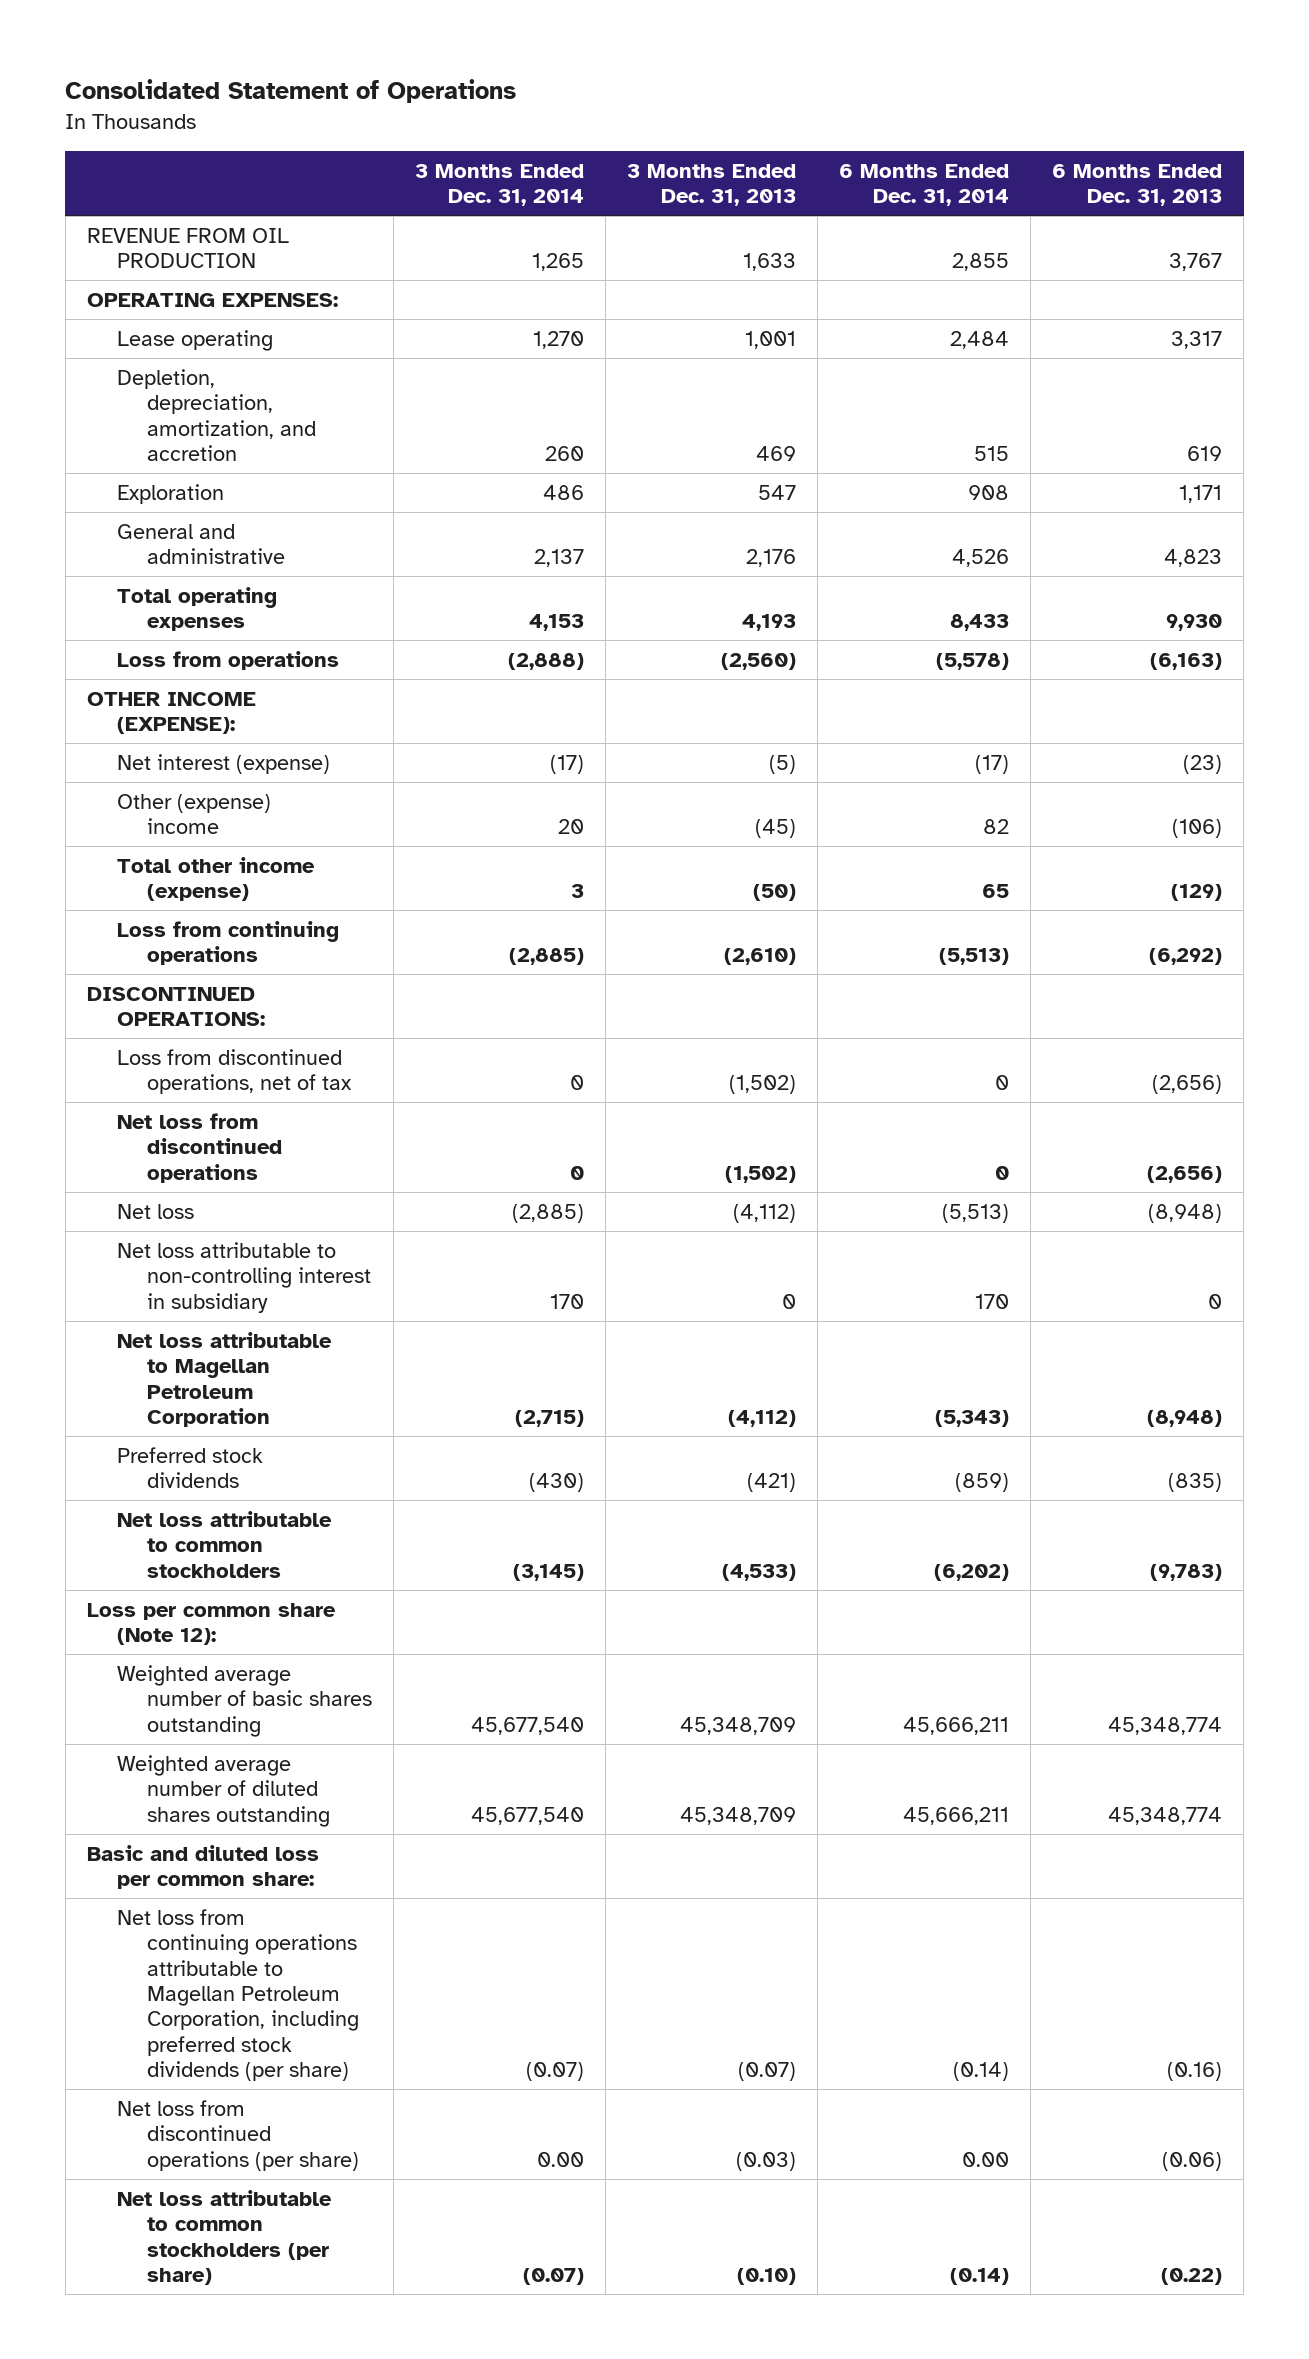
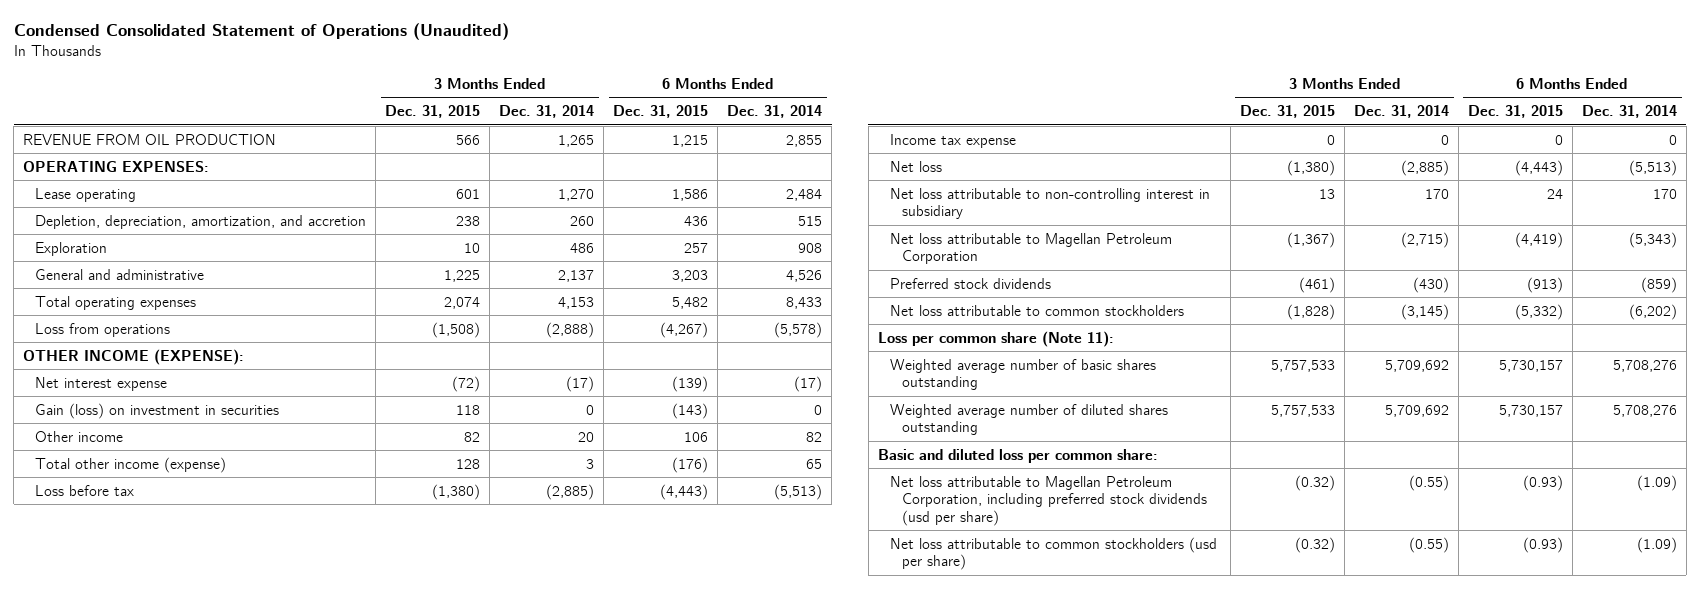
- Consolidated Statement of Operations
+ Condensed Consolidated Statement of Operations (Unaudited)
- | 3 Months Ended Dec. 31, 2014 | 3 Months Ended Dec. 31, 2013 | 6 Months Ended Dec. 31, 2014 | 6 Months Ended Dec. 31, 2013
+ | 3 Months Ended Dec. 31, 2015 | 3 Months Ended Dec. 31, 2014 | 6 Months Ended Dec. 31, 2015 | 6 Months Ended Dec. 31, 2014
- Net interest (expense) | (17) | (5) | (17) | (23)
- Other (expense) income | 20 | (45) | 82 | (106)
+ Net interest expense | (72) | (17) | (139) | (17)
+ Gain (loss) on investment in securities | 118 | 0 | (143) | 0
+ Other income | 82 | 20 | 106 | 82
- Loss from continuing operations | (2,885) | (2,610) | (5,513) | (6,292)
- DISCONTINUED OPERATIONS:
- Loss from discontinued operations, net of tax | 0 | (1,502) | 0 | (2,656)
- Net loss from discontinued operations | 0 | (1,502) | 0 | (2,656)
+ Loss before tax | (1,380) | (2,885) | (4,443) | (5,513)
+ Income tax expense | 0 | 0 | 0 | 0
- Loss per common share (Note 12):
- Weighted average number of basic shares outstanding | 45,677,540 | 45,348,709 | 45,666,211 | 45,348,774
- Weighted average number of diluted shares outstanding | 45,677,540 | 45,348,709 | 45,666,211 | 45,348,774
+ Loss per common share (Note 11):
+ Weighted average number of basic shares outstanding | 5,757,533 | 5,709,692 | 5,730,157 | 5,708,276
+ Weighted average number of diluted shares outstanding | 5,757,533 | 5,709,692 | 5,730,157 | 5,708,276
- Net loss from continuing operations attributable to Magellan Petroleum Corporation, including preferred stock dividends (per share) | (0.07) | (0.07) | (0.14) | (0.16)
- Net loss from discontinued operations (per share) | 0.00 | (0.03) | 0.00 | (0.06)
- Net loss attributable to common stockholders (per share) | (0.07) | (0.10) | (0.14) | (0.22)
+ Net loss attributable to Magellan Petroleum Corporation, including preferred stock dividends (usd per share) | (0.32) | (0.55) | (0.93) | (1.09)
+ Net loss attributable to common stockholders (usd per share) | (0.32) | (0.55) | (0.93) | (1.09)

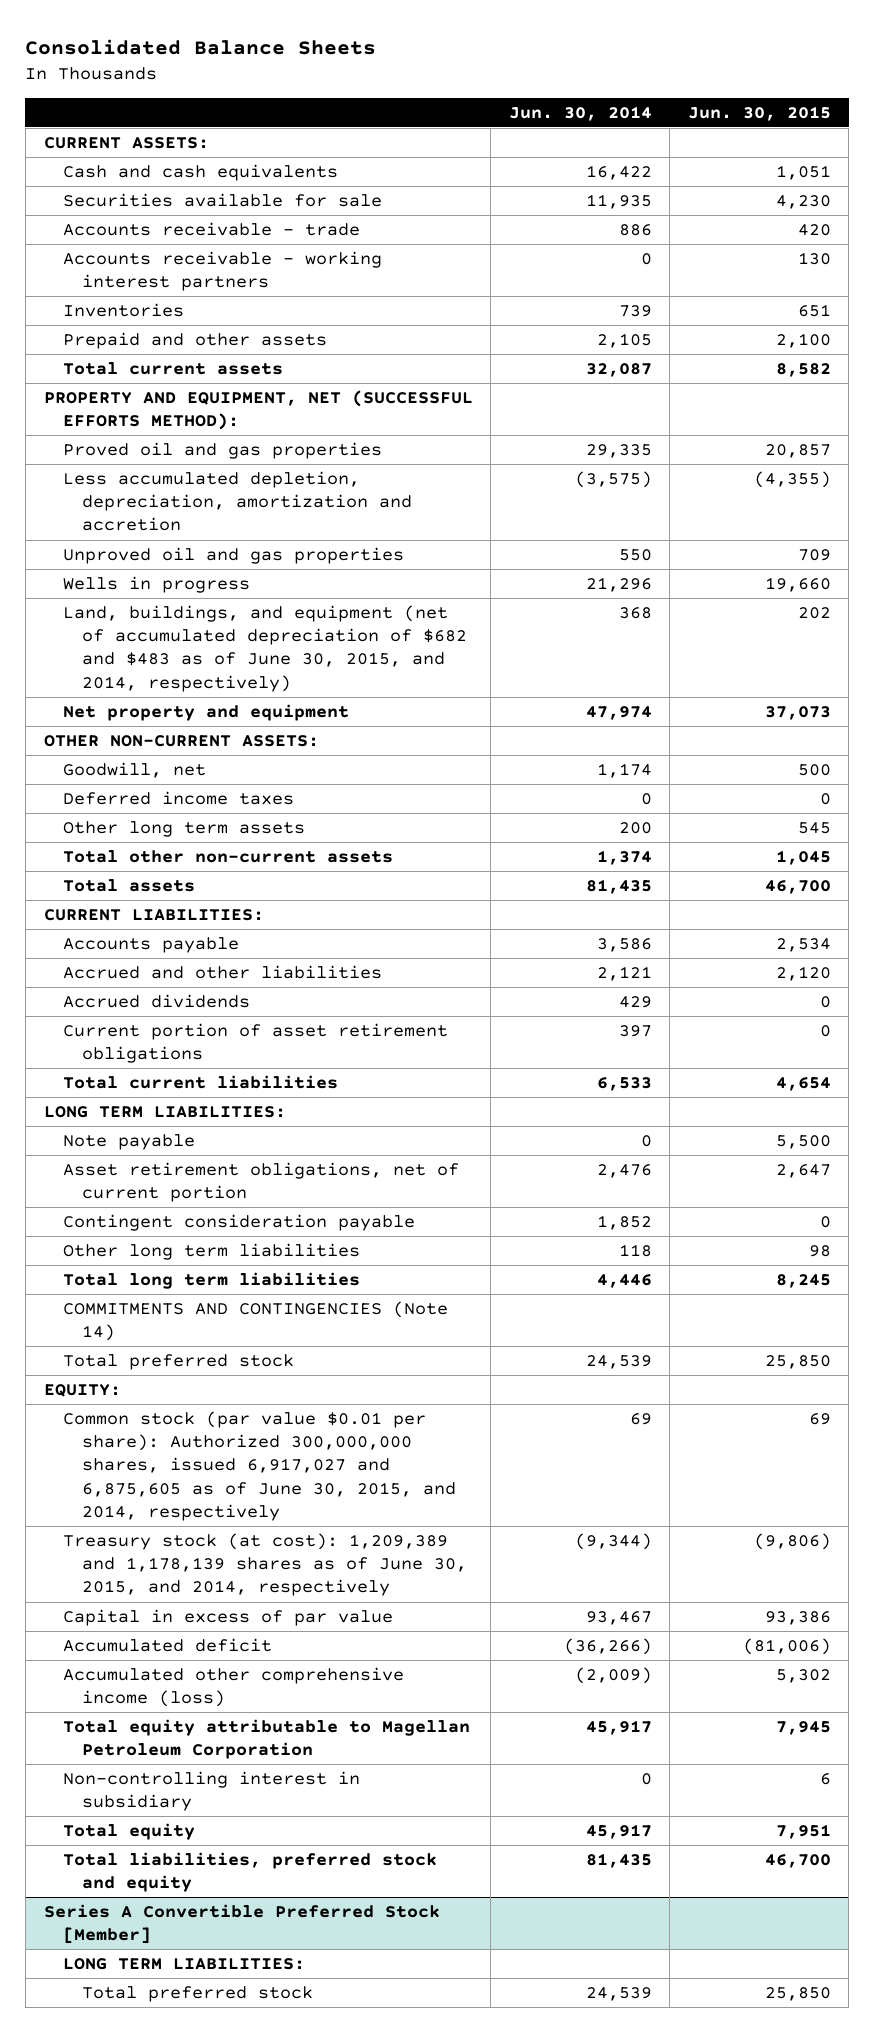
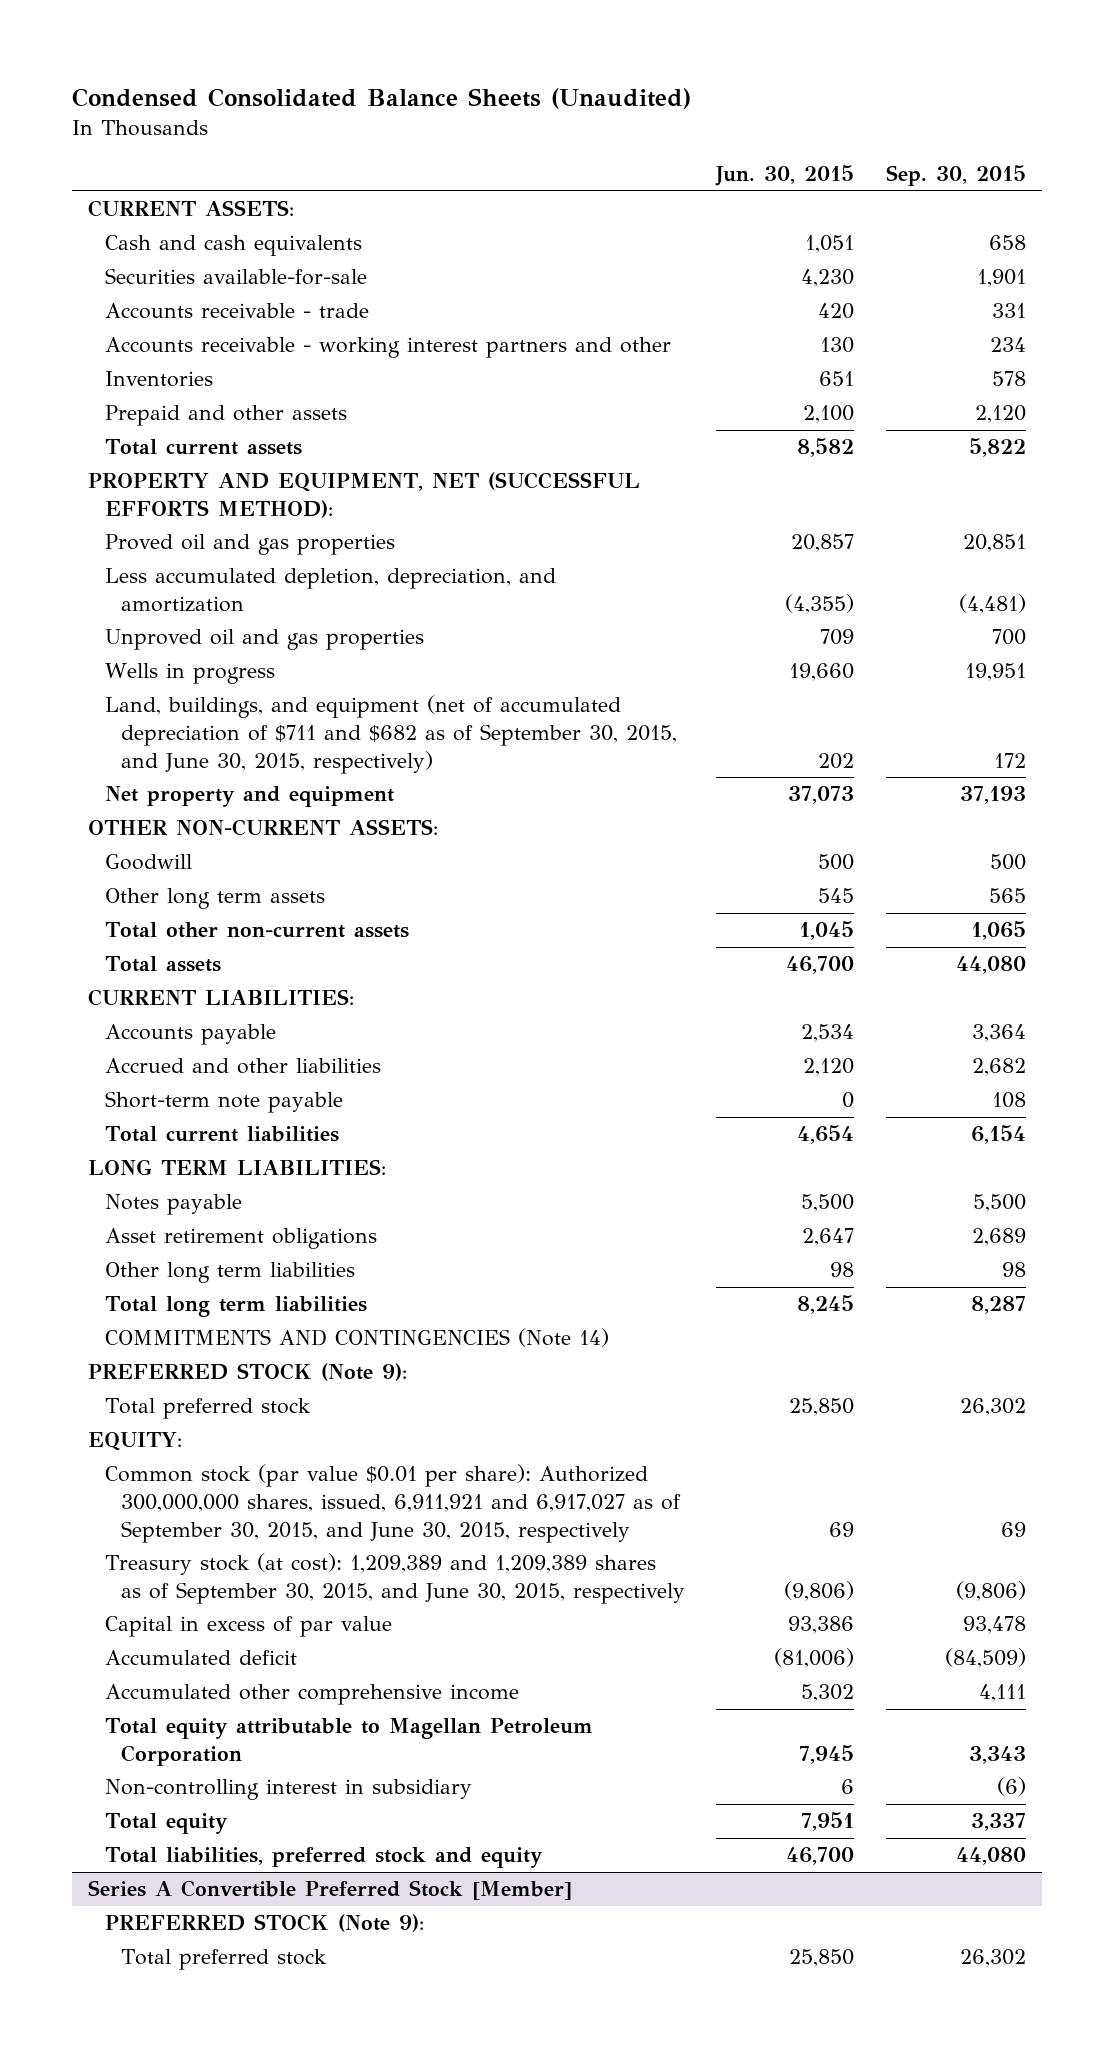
- Consolidated Balance Sheets
+ Condensed Consolidated Balance Sheets (Unaudited)
- | Jun. 30, 2014 | Jun. 30, 2015
+ | Jun. 30, 2015 | Sep. 30, 2015
- Securities available for sale | 11,935 | 4,230
+ Securities available-for-sale | 4,230 | 1,901
- Accounts receivable - working interest partners | 0 | 130
+ Accounts receivable - working interest partners and other | 130 | 234
- Less accumulated depletion, depreciation, amortization and accretion | (3,575) | (4,355)
+ Less accumulated depletion, depreciation, and amortization | (4,355) | (4,481)
- Land, buildings, and equipment (net of accumulated depreciation of $682 and $483 as of June 30, 2015, and 2014, respectively) | 368 | 202
+ Land, buildings, and equipment (net of accumulated depreciation of $711 and $682 as of September 30, 2015, and June 30, 2015, respectively) | 202 | 172
- Goodwill, net | 1,174 | 500
- Deferred income taxes | 0 | 0
+ Goodwill | 500 | 500
- Accrued dividends | 429 | 0
- Current portion of asset retirement obligations | 397 | 0
+ Short-term note payable | 0 | 108
- Note payable | 0 | 5,500
- Asset retirement obligations, net of current portion | 2,476 | 2,647
- Contingent consideration payable | 1,852 | 0
+ Notes payable | 5,500 | 5,500
+ Asset retirement obligations | 2,647 | 2,689
+ PREFERRED STOCK (Note 9):
- Common stock (par value $0.01 per share): Authorized 300,000,000 shares, issued 6,917,027 and 6,875,605 as of June 30, 2015, and 2014, respectively | 69 | 69
- Treasury stock (at cost): 1,209,389 and 1,178,139 shares as of June 30, 2015, and 2014, respectively | (9,344) | (9,806)
+ Common stock (par value $0.01 per share): Authorized 300,000,000 shares, issued, 6,911,921 and 6,917,027 as of September 30, 2015, and June 30, 2015, respectively | 69 | 69
+ Treasury stock (at cost): 1,209,389 and 1,209,389 shares as of September 30, 2015, and June 30, 2015, respectively | (9,806) | (9,806)
- Accumulated other comprehensive income (loss) | (2,009) | 5,302
+ Accumulated other comprehensive income | 5,302 | 4,111
@ Series A Convertible Preferred Stock [Member]
- LONG TERM LIABILITIES:
+ PREFERRED STOCK (Note 9):

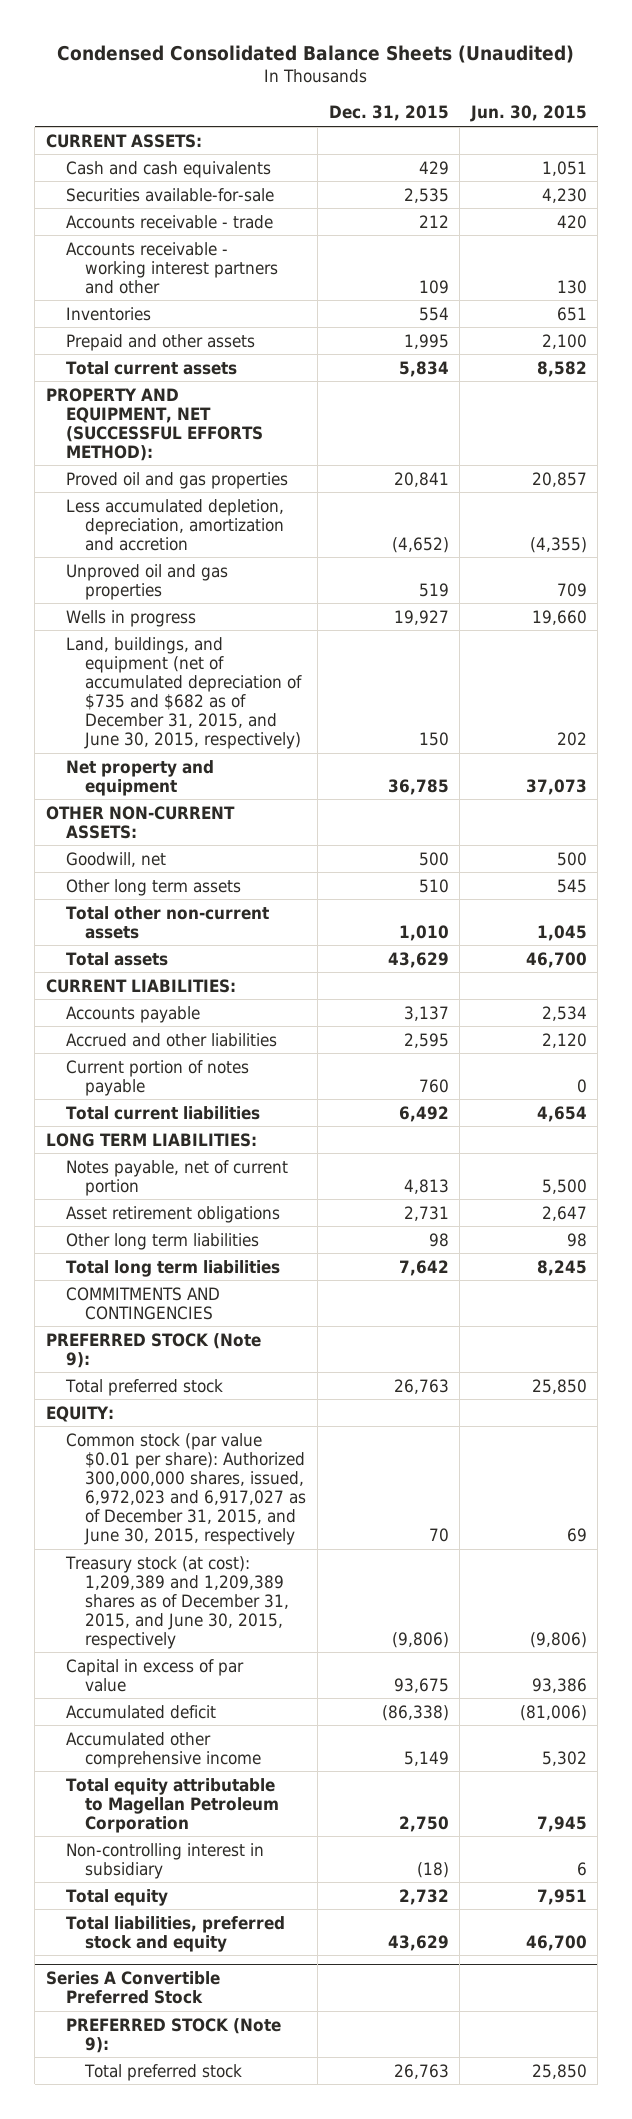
- | Jun. 30, 2015 | Sep. 30, 2015
+ | Dec. 31, 2015 | Jun. 30, 2015
- Less accumulated depletion, depreciation, and amortization | (4,355) | (4,481)
+ Less accumulated depletion, depreciation, amortization and accretion | (4,652) | (4,355)
- Land, buildings, and equipment (net of accumulated depreciation of $711 and $682 as of September 30, 2015, and June 30, 2015, respectively) | 202 | 172
+ Land, buildings, and equipment (net of accumulated depreciation of $735 and $682 as of December 31, 2015, and June 30, 2015, respectively) | 150 | 202
- Goodwill | 500 | 500
+ Goodwill, net | 500 | 500
- Short-term note payable | 0 | 108
+ Current portion of notes payable | 760 | 0
- Notes payable | 5,500 | 5,500
+ Notes payable, net of current portion | 4,813 | 5,500
- COMMITMENTS AND CONTINGENCIES (Note 14)
+ COMMITMENTS AND CONTINGENCIES
- Common stock (par value $0.01 per share): Authorized 300,000,000 shares, issued, 6,911,921 and 6,917,027 as of September 30, 2015, and June 30, 2015, respectively | 69 | 69
- Treasury stock (at cost): 1,209,389 and 1,209,389 shares as of September 30, 2015, and June 30, 2015, respectively | (9,806) | (9,806)
+ Common stock (par value $0.01 per share): Authorized 300,000,000 shares, issued, 6,972,023 and 6,917,027 as of December 31, 2015, and June 30, 2015, respectively | 70 | 69
+ Treasury stock (at cost): 1,209,389 and 1,209,389 shares as of December 31, 2015, and June 30, 2015, respectively | (9,806) | (9,806)
- Series A Convertible Preferred Stock [Member]
+ Series A Convertible Preferred Stock

